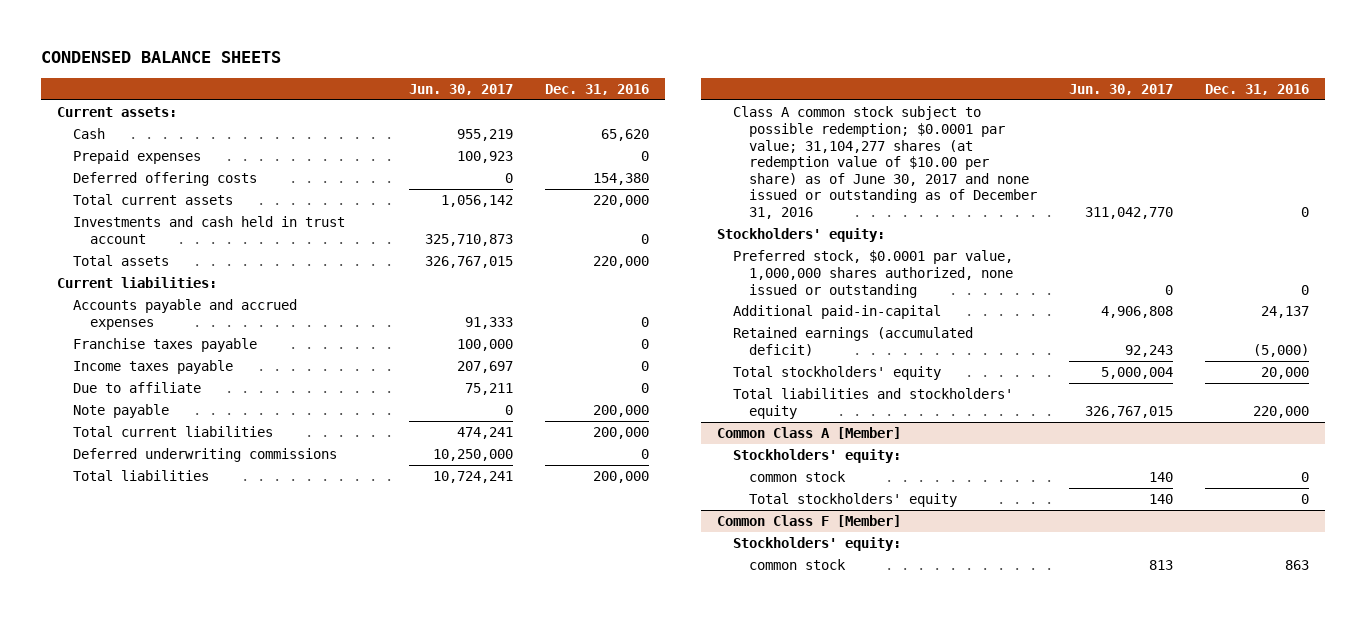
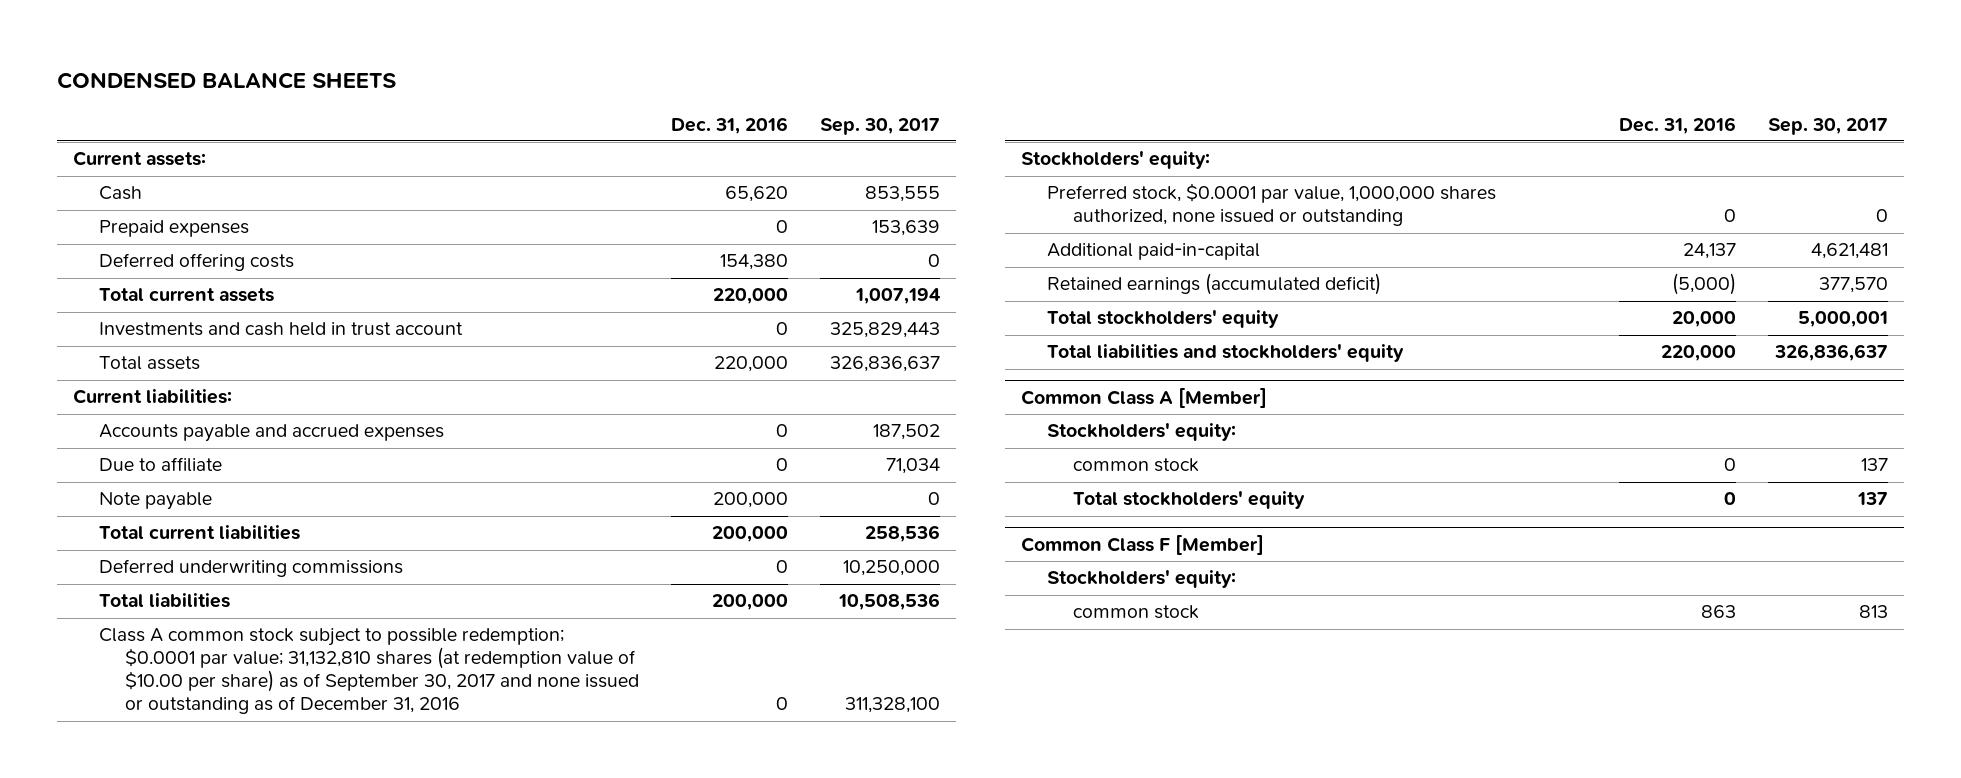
- | Jun. 30, 2017 | Dec. 31, 2016
+ | Dec. 31, 2016 | Sep. 30, 2017
- Franchise taxes payable | 100,000 | 0
- Income taxes payable | 207,697 | 0
- Class A common stock subject to possible redemption; $0.0001 par value; 31,104,277 shares (at redemption value of $10.00 per share) as of June 30, 2017 and none issued or outstanding as of December 31, 2016 | 311,042,770 | 0
+ Class A common stock subject to possible redemption; $0.0001 par value; 31,132,810 shares (at redemption value of $10.00 per share) as of September 30, 2017 and none issued or outstanding as of December 31, 2016 | 0 | 311,328,100

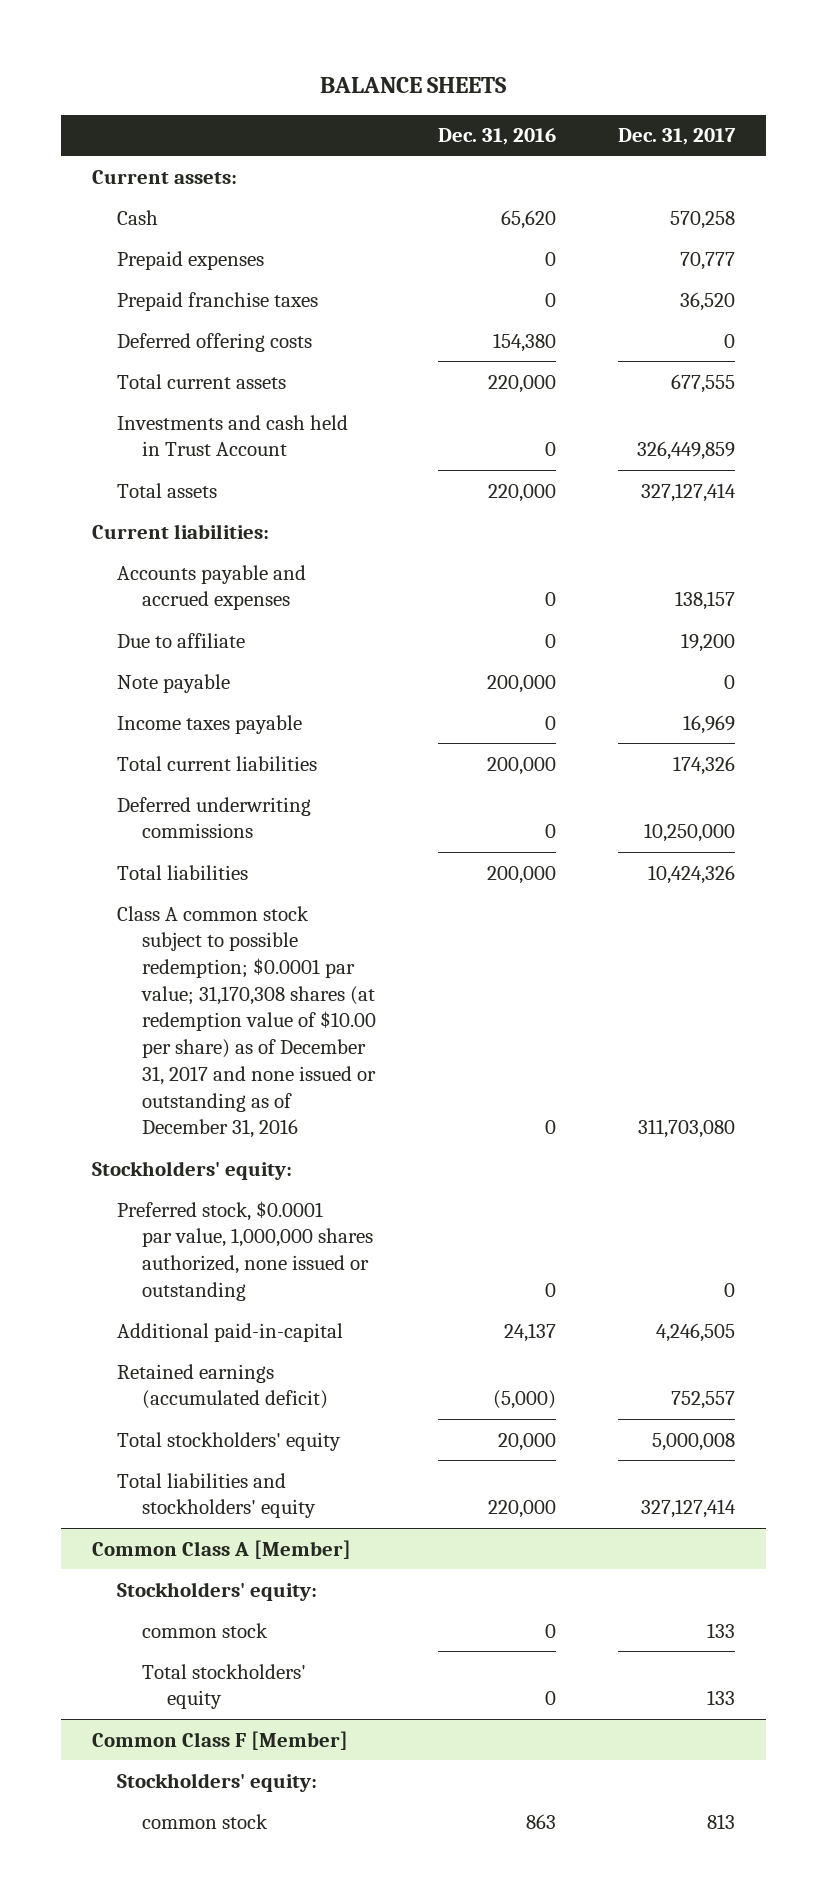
- CONDENSED BALANCE SHEETS
+ BALANCE SHEETS
- | Dec. 31, 2016 | Sep. 30, 2017
+ | Dec. 31, 2016 | Dec. 31, 2017
+ Prepaid franchise taxes | 0 | 36,520
- Investments and cash held in trust account | 0 | 325,829,443
+ Investments and cash held in Trust Account | 0 | 326,449,859
+ Income taxes payable | 0 | 16,969
- Class A common stock subject to possible redemption; $0.0001 par value; 31,132,810 shares (at redemption value of $10.00 per share) as of September 30, 2017 and none issued or outstanding as of December 31, 2016 | 0 | 311,328,100
+ Class A common stock subject to possible redemption; $0.0001 par value; 31,170,308 shares (at redemption value of $10.00 per share) as of December 31, 2017 and none issued or outstanding as of December 31, 2016 | 0 | 311,703,080

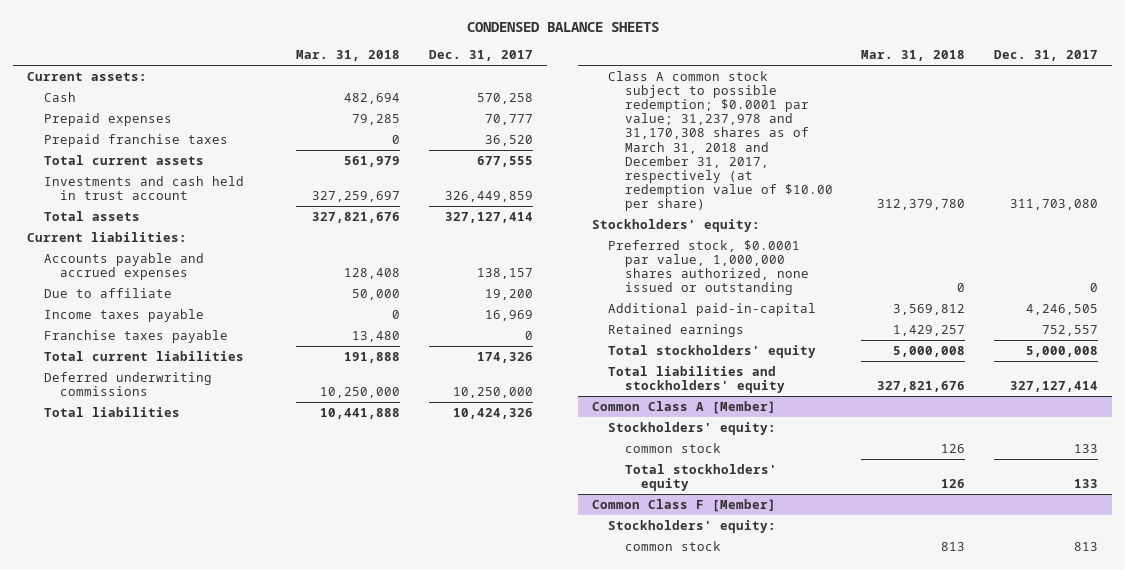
- BALANCE SHEETS
+ CONDENSED BALANCE SHEETS
- | Dec. 31, 2016 | Dec. 31, 2017
+ | Mar. 31, 2018 | Dec. 31, 2017
- Deferred offering costs | 154,380 | 0
- Investments and cash held in Trust Account | 0 | 326,449,859
+ Investments and cash held in trust account | 327,259,697 | 326,449,859
- Note payable | 200,000 | 0
+ Franchise taxes payable | 13,480 | 0
- Class A common stock subject to possible redemption; $0.0001 par value; 31,170,308 shares (at redemption value of $10.00 per share) as of December 31, 2017 and none issued or outstanding as of December 31, 2016 | 0 | 311,703,080
+ Class A common stock subject to possible redemption; $0.0001 par value; 31,237,978 and 31,170,308 shares as of March 31, 2018 and December 31, 2017, respectively (at redemption value of $10.00 per share) | 312,379,780 | 311,703,080
- Retained earnings (accumulated deficit) | (5,000) | 752,557
+ Retained earnings | 1,429,257 | 752,557

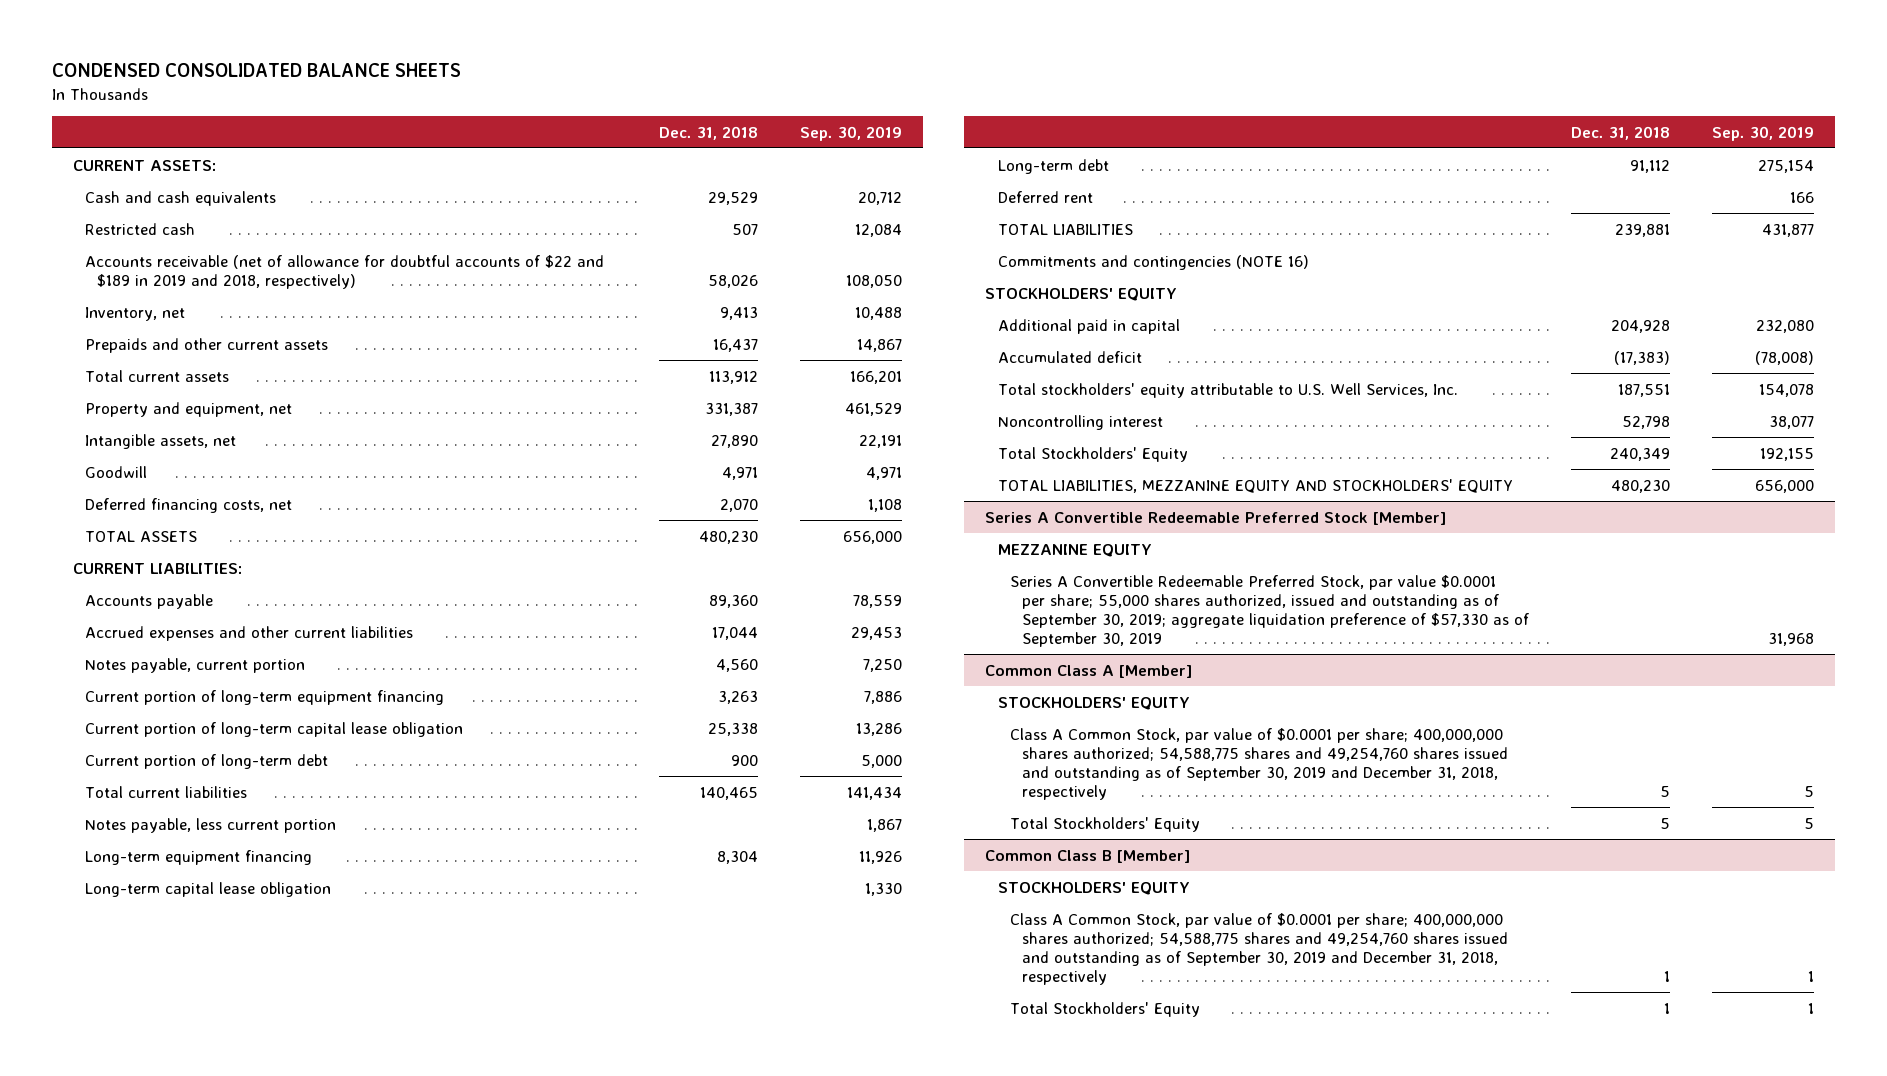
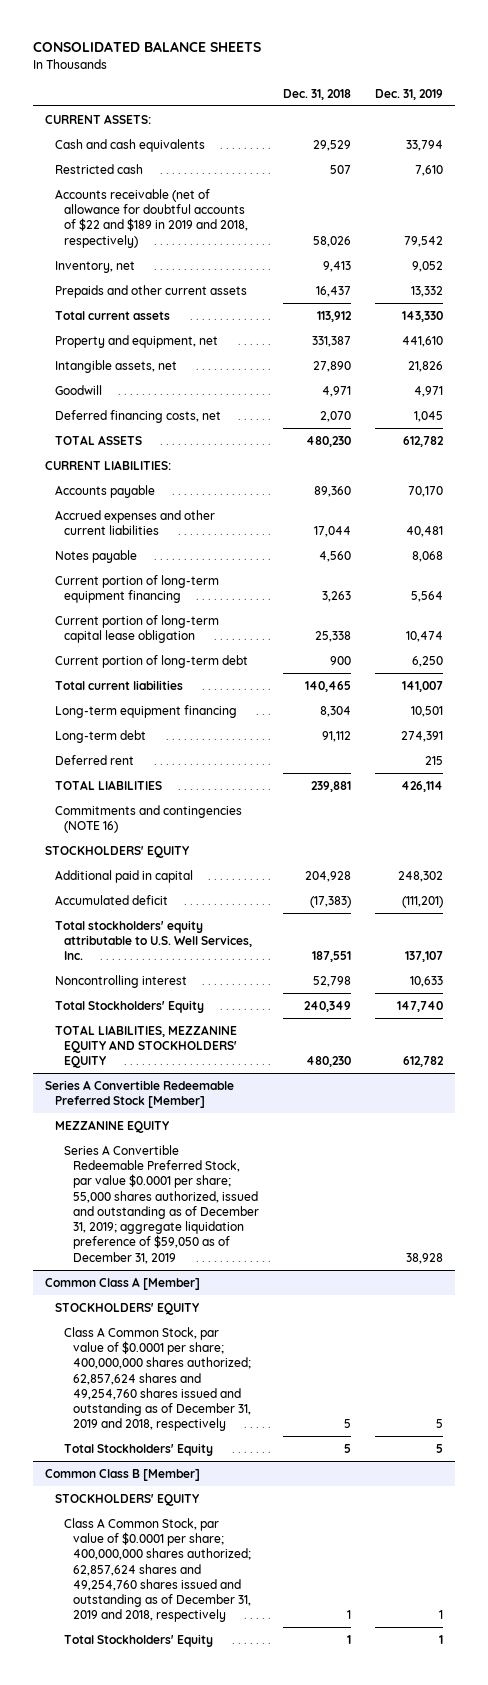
- CONDENSED CONSOLIDATED BALANCE SHEETS
+ CONSOLIDATED BALANCE SHEETS
- | Dec. 31, 2018 | Sep. 30, 2019
+ | Dec. 31, 2018 | Dec. 31, 2019
- Notes payable, current portion | 4,560 | 7,250
+ Notes payable | 4,560 | 8,068
- Notes payable, less current portion | | 1,867
- Long-term capital lease obligation | | 1,330
@ Series A Convertible Redeemable Preferred Stock [Member]
- Series A Convertible Redeemable Preferred Stock, par value $0.0001 per share; 55,000 shares authorized, issued and outstanding as of September 30, 2019; aggregate liquidation preference of $57,330 as of September 30, 2019 | | 31,968
+ Series A Convertible Redeemable Preferred Stock, par value $0.0001 per share; 55,000 shares authorized, issued and outstanding as of December 31, 2019; aggregate liquidation preference of $59,050 as of December 31, 2019 | | 38,928
@ Common Class A [Member]
- Class A Common Stock, par value of $0.0001 per share; 400,000,000 shares authorized; 54,588,775 shares and 49,254,760 shares issued and outstanding as of September 30, 2019 and December 31, 2018, respectively | 5 | 5
+ Class A Common Stock, par value of $0.0001 per share; 400,000,000 shares authorized; 62,857,624 shares and 49,254,760 shares issued and outstanding as of December 31, 2019 and 2018, respectively | 5 | 5
@ Common Class B [Member]
- Class A Common Stock, par value of $0.0001 per share; 400,000,000 shares authorized; 54,588,775 shares and 49,254,760 shares issued and outstanding as of September 30, 2019 and December 31, 2018, respectively | 1 | 1
+ Class A Common Stock, par value of $0.0001 per share; 400,000,000 shares authorized; 62,857,624 shares and 49,254,760 shares issued and outstanding as of December 31, 2019 and 2018, respectively | 1 | 1

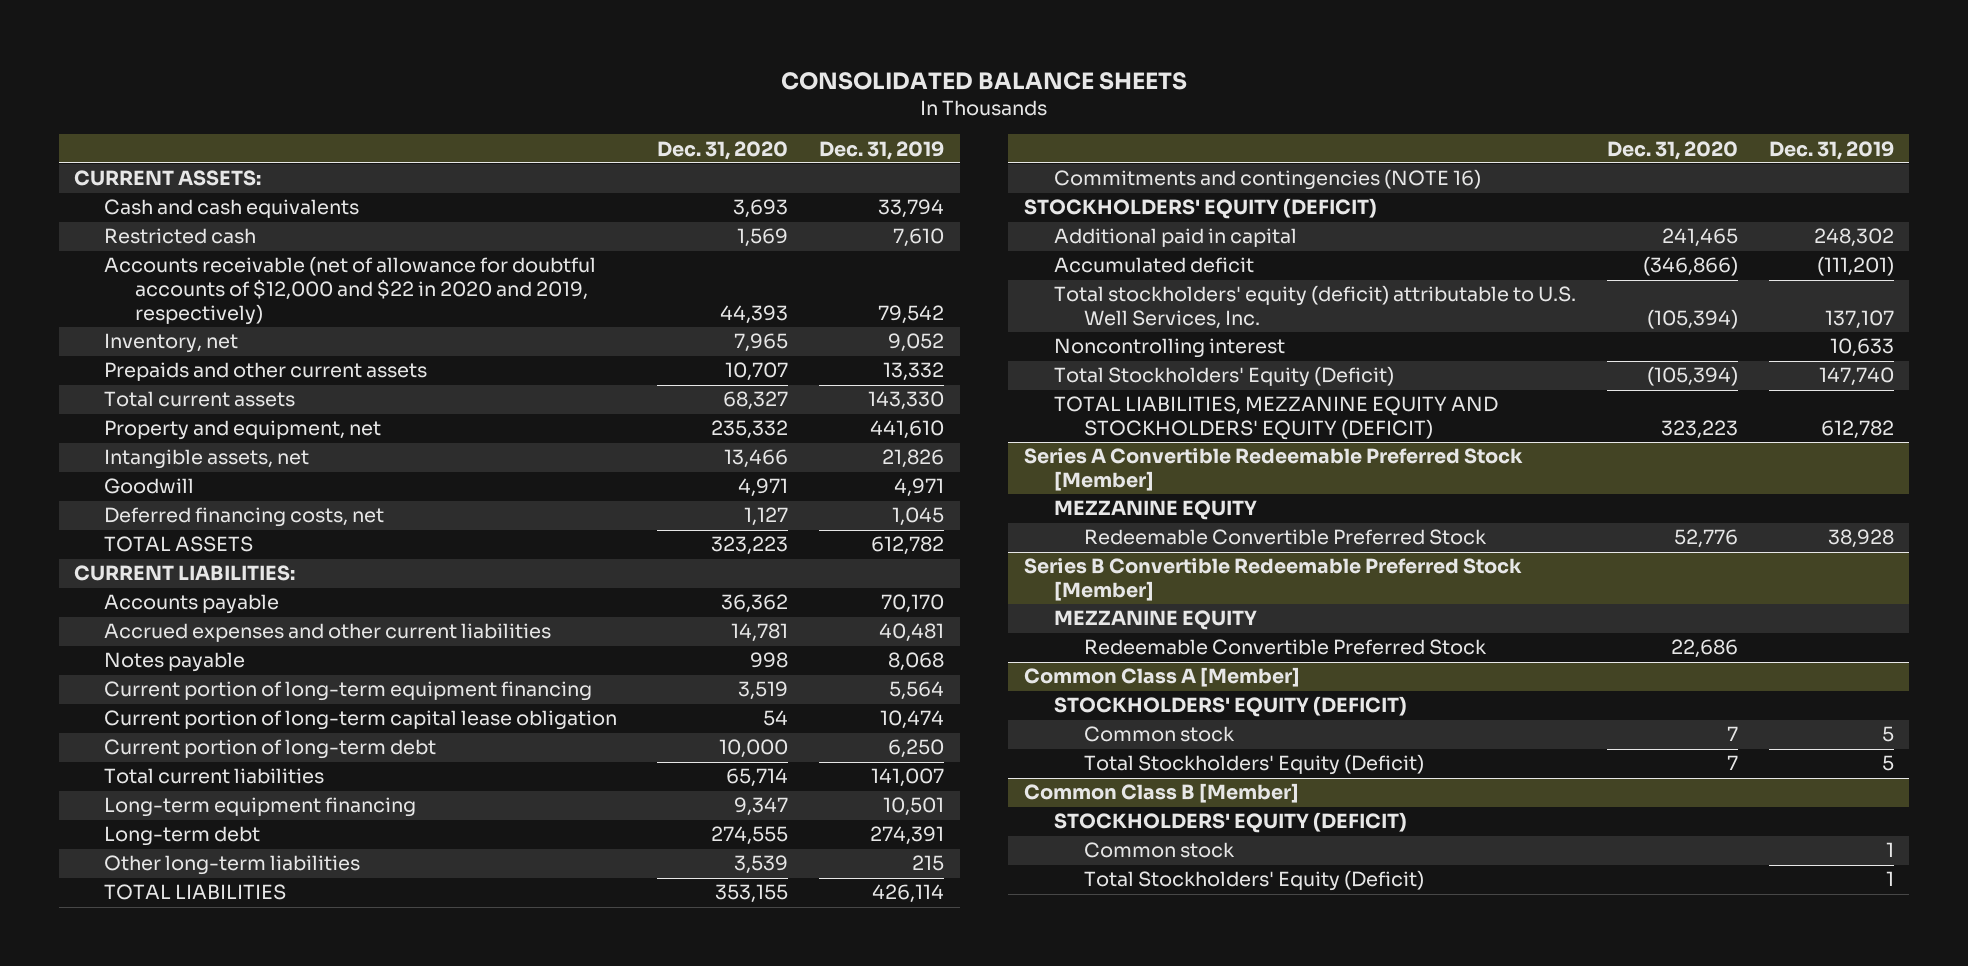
- | Dec. 31, 2018 | Dec. 31, 2019
+ | Dec. 31, 2020 | Dec. 31, 2019
- Accounts receivable (net of allowance for doubtful accounts of $22 and $189 in 2019 and 2018, respectively) | 58,026 | 79,542
+ Accounts receivable (net of allowance for doubtful accounts of $12,000 and $22 in 2020 and 2019, respectively) | 44,393 | 79,542
- Deferred rent | | 215
+ Other long-term liabilities | 3,539 | 215
- STOCKHOLDERS' EQUITY
+ STOCKHOLDERS' EQUITY (DEFICIT)
- Total stockholders' equity attributable to U.S. Well Services, Inc. | 187,551 | 137,107
+ Total stockholders' equity (deficit) attributable to U.S. Well Services, Inc. | (105,394) | 137,107
- Total Stockholders' Equity | 240,349 | 147,740
- TOTAL LIABILITIES, MEZZANINE EQUITY AND STOCKHOLDERS' EQUITY | 480,230 | 612,782
+ Total Stockholders' Equity (Deficit) | (105,394) | 147,740
+ TOTAL LIABILITIES, MEZZANINE EQUITY AND STOCKHOLDERS' EQUITY (DEFICIT) | 323,223 | 612,782
@ Series A Convertible Redeemable Preferred Stock [Member]
- Series A Convertible Redeemable Preferred Stock, par value $0.0001 per share; 55,000 shares authorized, issued and outstanding as of December 31, 2019; aggregate liquidation preference of $59,050 as of December 31, 2019 | | 38,928
+ Redeemable Convertible Preferred Stock | 52,776 | 38,928
+ Series B Convertible Redeemable Preferred Stock [Member]
+ MEZZANINE EQUITY
+ Redeemable Convertible Preferred Stock | 22,686 |
@ Common Class A [Member]
- STOCKHOLDERS' EQUITY
- Class A Common Stock, par value of $0.0001 per share; 400,000,000 shares authorized; 62,857,624 shares and 49,254,760 shares issued and outstanding as of December 31, 2019 and 2018, respectively | 5 | 5
- Total Stockholders' Equity | 5 | 5
+ STOCKHOLDERS' EQUITY (DEFICIT)
+ Common stock | 7 | 5
+ Total Stockholders' Equity (Deficit) | 7 | 5
@ Common Class B [Member]
- STOCKHOLDERS' EQUITY
- Class A Common Stock, par value of $0.0001 per share; 400,000,000 shares authorized; 62,857,624 shares and 49,254,760 shares issued and outstanding as of December 31, 2019 and 2018, respectively | 1 | 1
- Total Stockholders' Equity | 1 | 1
+ STOCKHOLDERS' EQUITY (DEFICIT)
+ Common stock | | 1
+ Total Stockholders' Equity (Deficit) | | 1

